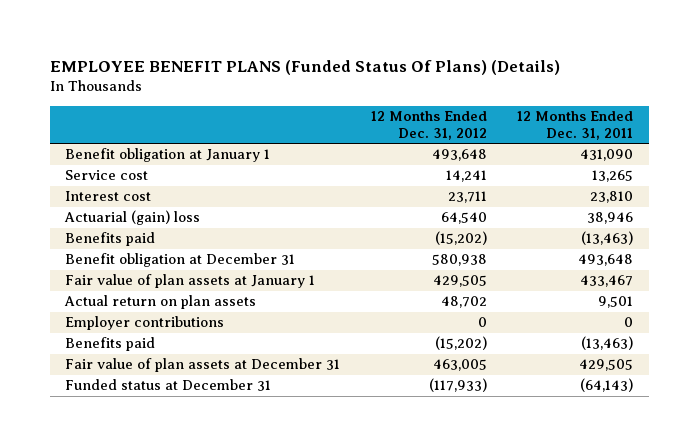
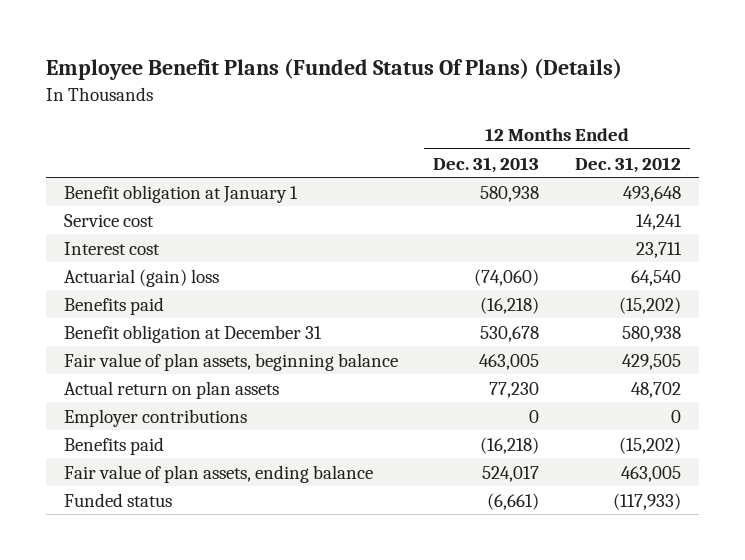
- EMPLOYEE BENEFIT PLANS (Funded Status Of Plans) (Details)
+ Employee Benefit Plans (Funded Status Of Plans) (Details)
- | 12 Months Ended Dec. 31, 2012 | 12 Months Ended Dec. 31, 2011
+ | 12 Months Ended Dec. 31, 2013 | 12 Months Ended Dec. 31, 2012
- Fair value of plan assets at January 1 | 429,505 | 433,467
+ Fair value of plan assets, beginning balance | 463,005 | 429,505
- Fair value of plan assets at December 31 | 463,005 | 429,505
- Funded status at December 31 | (117,933) | (64,143)
+ Fair value of plan assets, ending balance | 524,017 | 463,005
+ Funded status | (6,661) | (117,933)

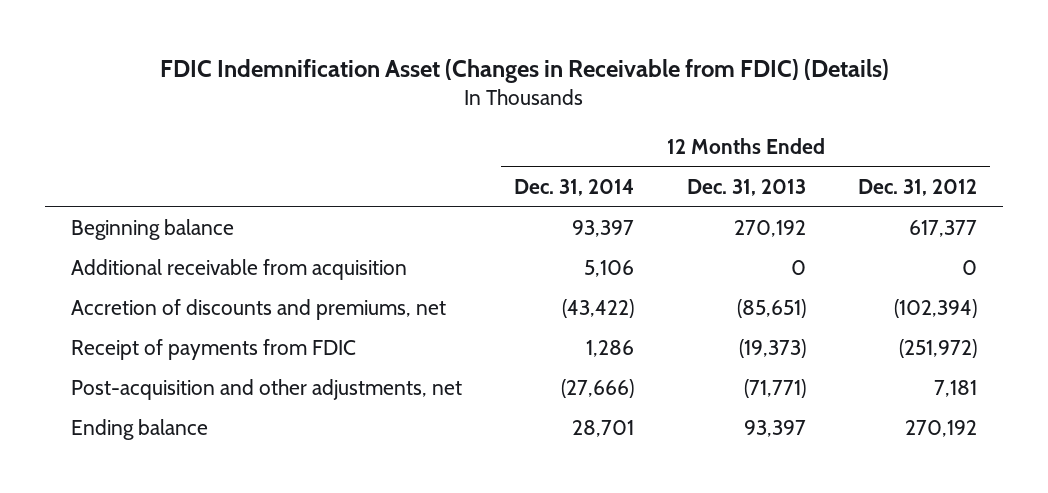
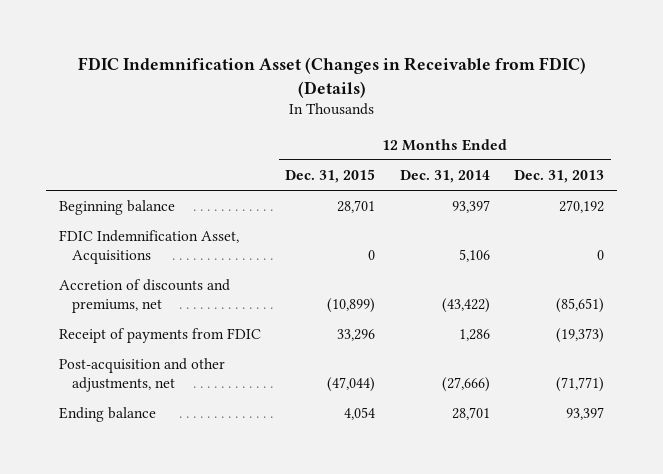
- | 12 Months Ended Dec. 31, 2014 | 12 Months Ended Dec. 31, 2013 | 12 Months Ended Dec. 31, 2012
+ | 12 Months Ended Dec. 31, 2015 | 12 Months Ended Dec. 31, 2014 | 12 Months Ended Dec. 31, 2013
- Additional receivable from acquisition | 5,106 | 0 | 0
+ FDIC Indemnification Asset, Acquisitions | 0 | 5,106 | 0

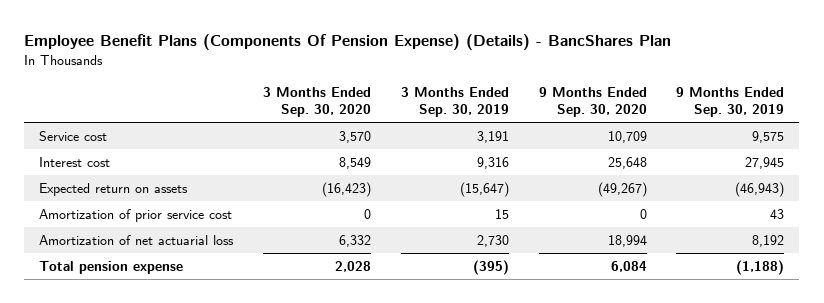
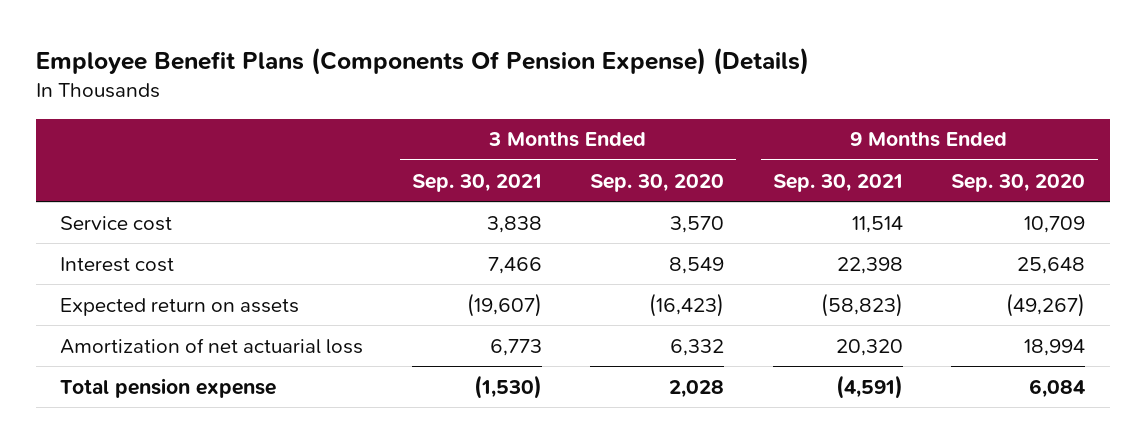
- Employee Benefit Plans (Components Of Pension Expense) (Details) - BancShares Plan
+ Employee Benefit Plans (Components Of Pension Expense) (Details)
- | 3 Months Ended Sep. 30, 2020 | 3 Months Ended Sep. 30, 2019 | 9 Months Ended Sep. 30, 2020 | 9 Months Ended Sep. 30, 2019
+ | 3 Months Ended Sep. 30, 2021 | 3 Months Ended Sep. 30, 2020 | 9 Months Ended Sep. 30, 2021 | 9 Months Ended Sep. 30, 2020
- Amortization of prior service cost | 0 | 15 | 0 | 43

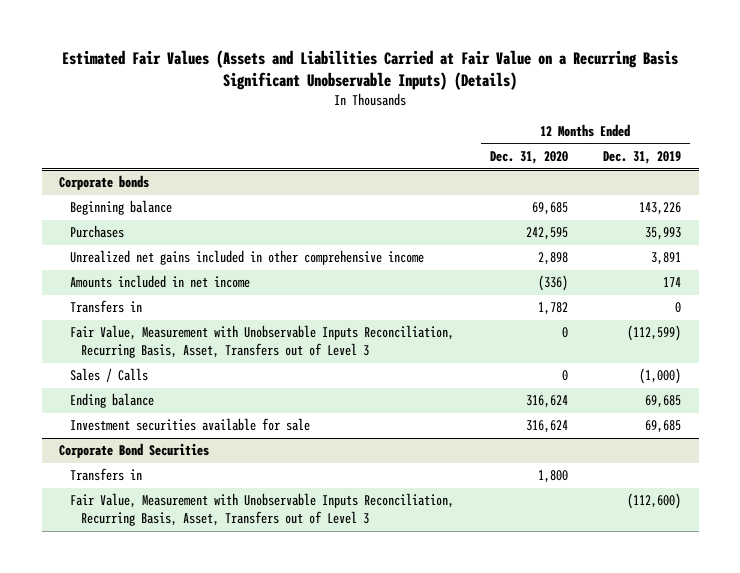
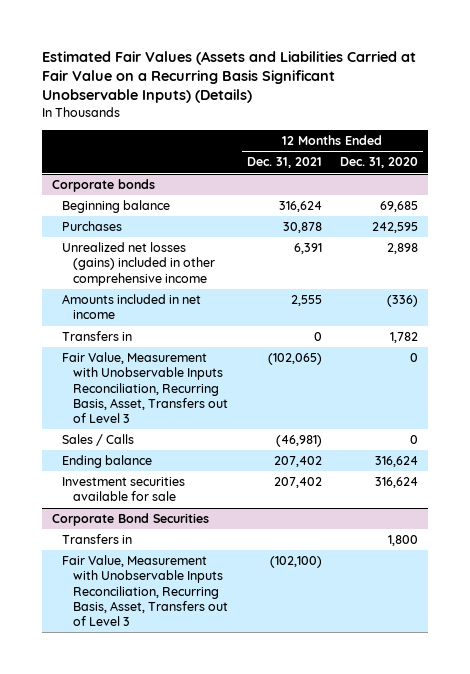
- | 12 Months Ended Dec. 31, 2020 | 12 Months Ended Dec. 31, 2019
+ | 12 Months Ended Dec. 31, 2021 | 12 Months Ended Dec. 31, 2020
@ Corporate bonds
- Unrealized net gains included in other comprehensive income | 2,898 | 3,891
+ Unrealized net losses (gains) included in other comprehensive income | 6,391 | 2,898

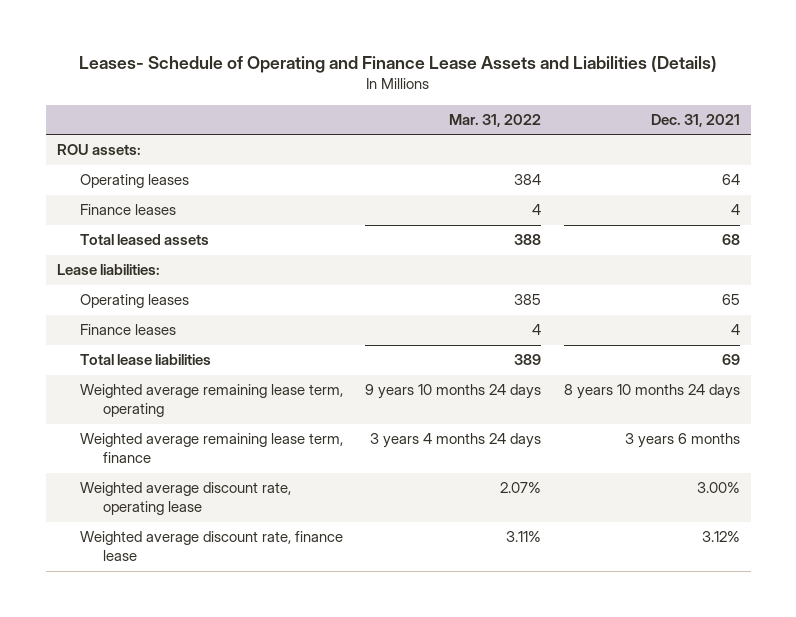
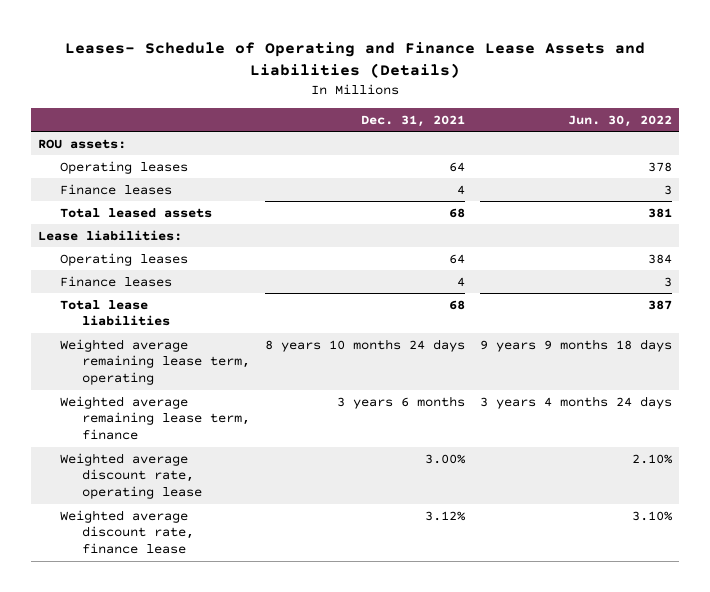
- | Mar. 31, 2022 | Dec. 31, 2021
+ | Dec. 31, 2021 | Jun. 30, 2022
- Operating leases | 385 | 65
+ Operating leases | 64 | 384
- Total lease liabilities | 389 | 69
+ Total lease liabilities | 68 | 387

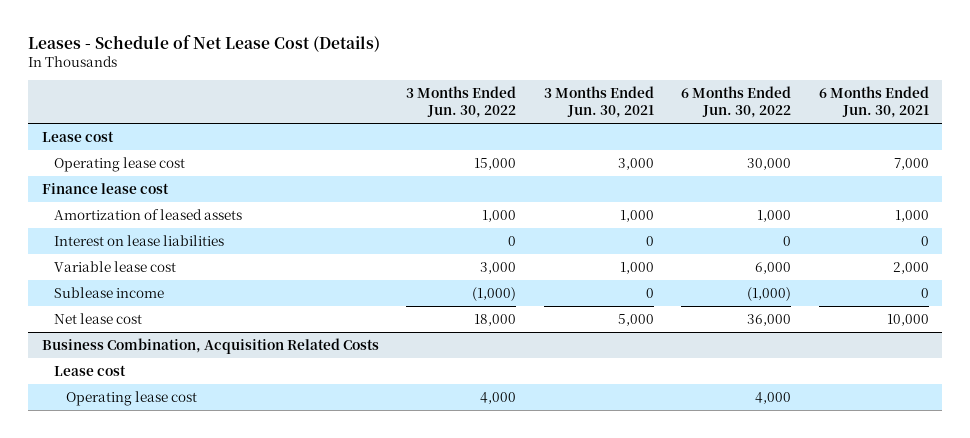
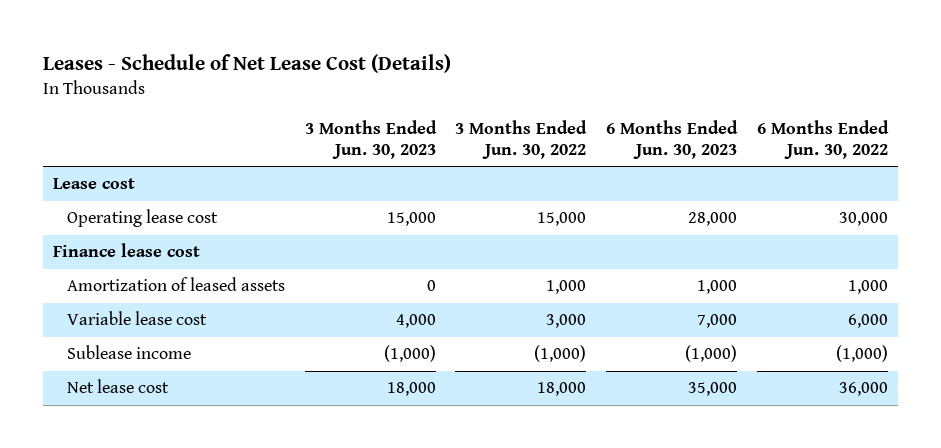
- | 3 Months Ended Jun. 30, 2022 | 3 Months Ended Jun. 30, 2021 | 6 Months Ended Jun. 30, 2022 | 6 Months Ended Jun. 30, 2021
+ | 3 Months Ended Jun. 30, 2023 | 3 Months Ended Jun. 30, 2022 | 6 Months Ended Jun. 30, 2023 | 6 Months Ended Jun. 30, 2022
- Interest on lease liabilities | 0 | 0 | 0 | 0
- Business Combination, Acquisition Related Costs
- Lease cost
- Operating lease cost | 4,000 | | 4,000 |

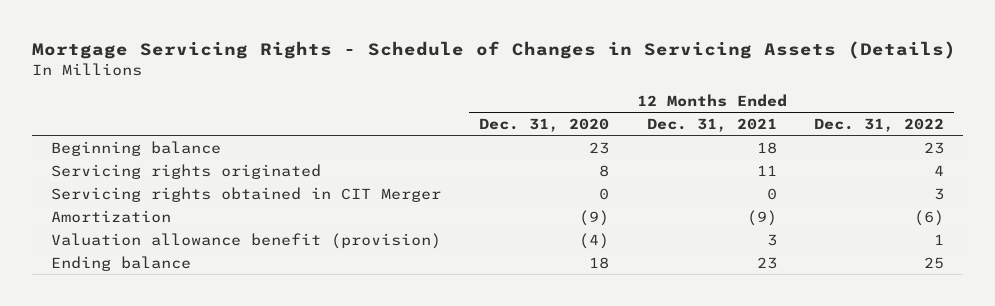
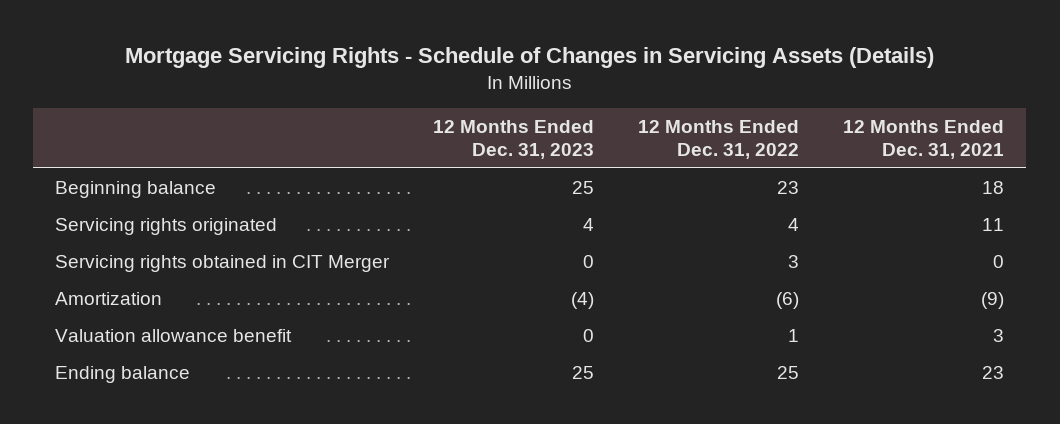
- | 12 Months Ended Dec. 31, 2020 | 12 Months Ended Dec. 31, 2021 | 12 Months Ended Dec. 31, 2022
+ | 12 Months Ended Dec. 31, 2023 | 12 Months Ended Dec. 31, 2022 | 12 Months Ended Dec. 31, 2021
- Valuation allowance benefit (provision) | (4) | 3 | 1
+ Valuation allowance benefit | 0 | 1 | 3

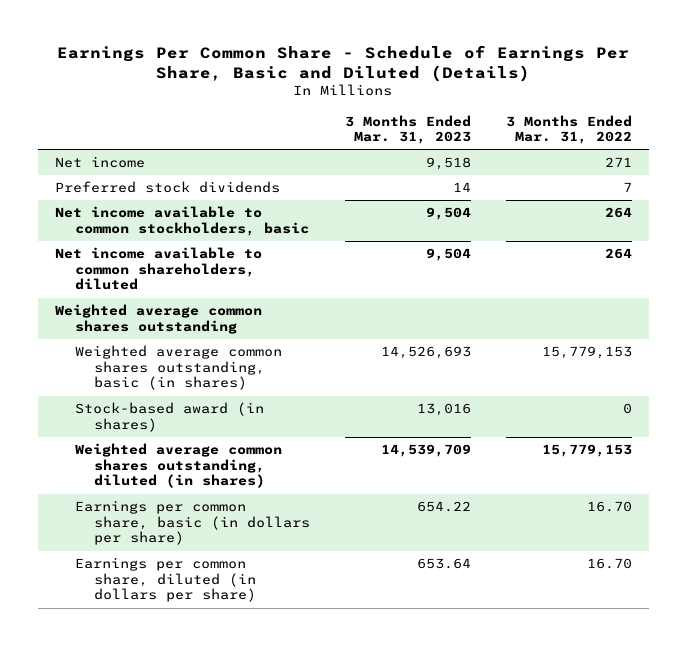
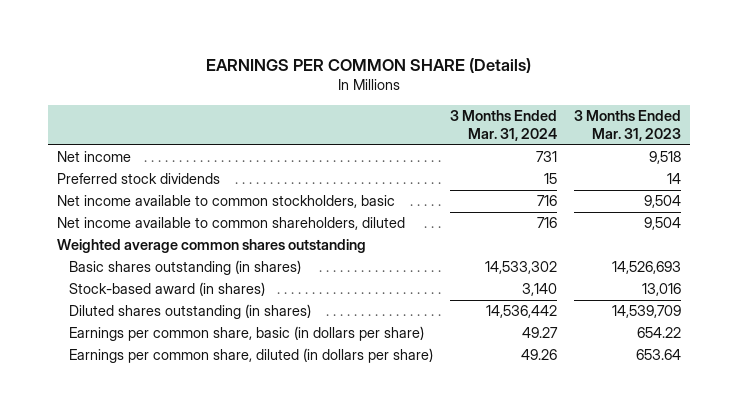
- Earnings Per Common Share - Schedule of Earnings Per Share, Basic and Diluted (Details)
+ EARNINGS PER COMMON SHARE (Details)
- | 3 Months Ended Mar. 31, 2023 | 3 Months Ended Mar. 31, 2022
+ | 3 Months Ended Mar. 31, 2024 | 3 Months Ended Mar. 31, 2023
- Weighted average common shares outstanding, basic (in shares) | 14,526,693 | 15,779,153
+ Basic shares outstanding (in shares) | 14,533,302 | 14,526,693
- Weighted average common shares outstanding, diluted (in shares) | 14,539,709 | 15,779,153
+ Diluted shares outstanding (in shares) | 14,536,442 | 14,539,709

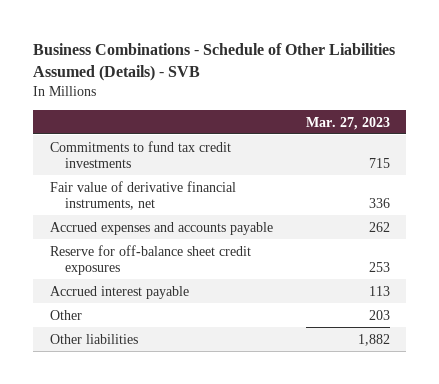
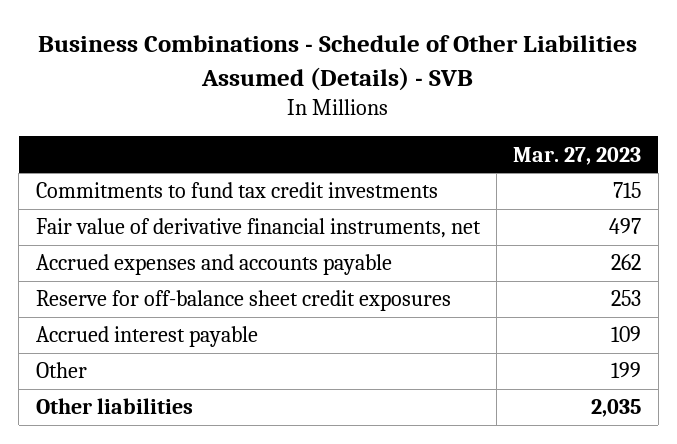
- Fair value of derivative financial instruments, net | 336
+ Fair value of derivative financial instruments, net | 497
- Accrued interest payable | 113
- Other | 203
- Other liabilities | 1,882
+ Accrued interest payable | 109
+ Other | 199
+ Other liabilities | 2,035

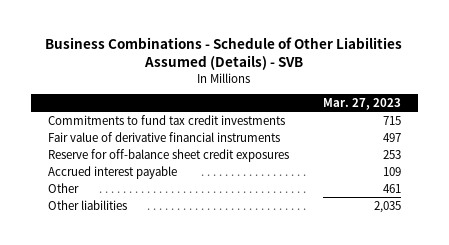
- Fair value of derivative financial instruments, net | 497
- Accrued expenses and accounts payable | 262
+ Fair value of derivative financial instruments | 497
- Other | 199
+ Other | 461

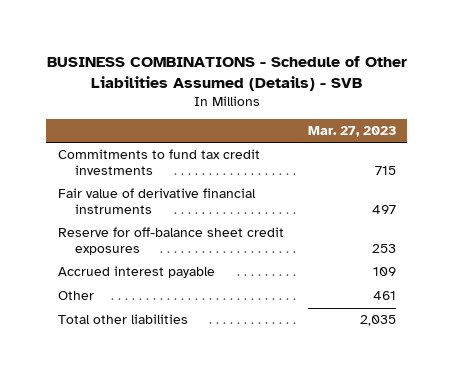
- Business Combinations - Schedule of Other Liabilities Assumed (Details) - SVB
+ BUSINESS COMBINATIONS - Schedule of Other Liabilities Assumed (Details) - SVB
- Other liabilities | 2,035
+ Total other liabilities | 2,035

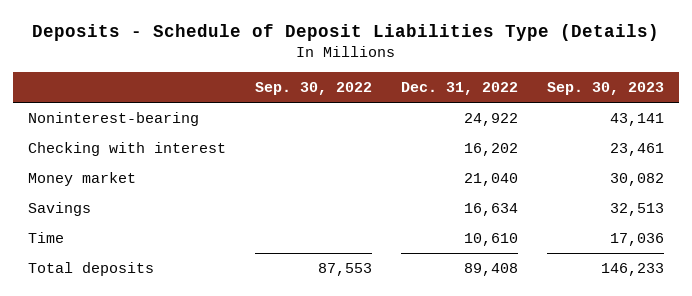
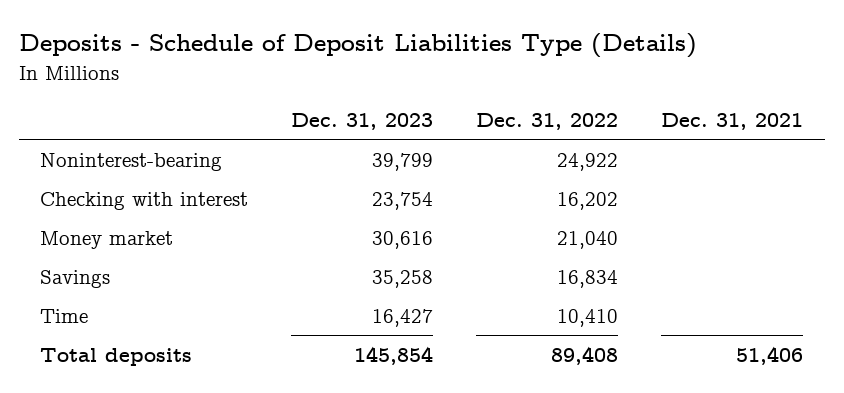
- | Sep. 30, 2022 | Dec. 31, 2022 | Sep. 30, 2023
+ | Dec. 31, 2023 | Dec. 31, 2022 | Dec. 31, 2021
- Savings | | 16,634 | 32,513
- Time | | 10,610 | 17,036
+ Savings | 35,258 | 16,834 |
+ Time | 16,427 | 10,410 |

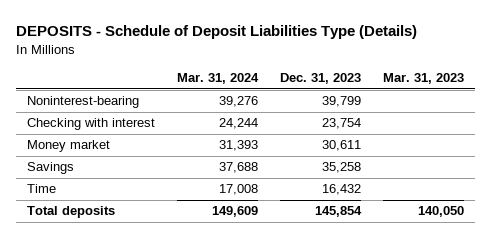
- Deposits - Schedule of Deposit Liabilities Type (Details)
+ DEPOSITS - Schedule of Deposit Liabilities Type (Details)
- | Dec. 31, 2023 | Dec. 31, 2022 | Dec. 31, 2021
+ | Mar. 31, 2024 | Dec. 31, 2023 | Mar. 31, 2023
- Money market | 30,616 | 21,040 |
+ Money market | 31,393 | 30,611 |
- Time | 16,427 | 10,410 |
+ Time | 17,008 | 16,432 |

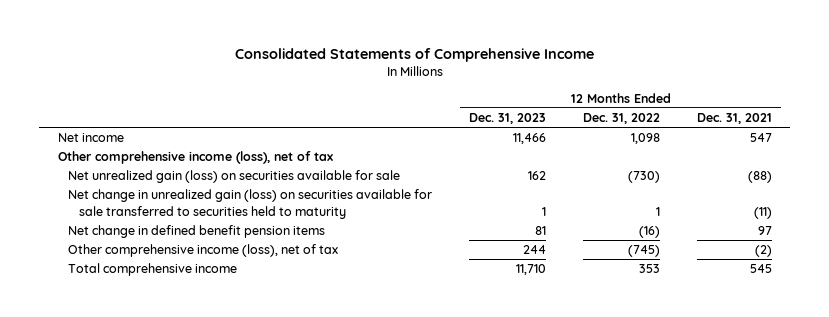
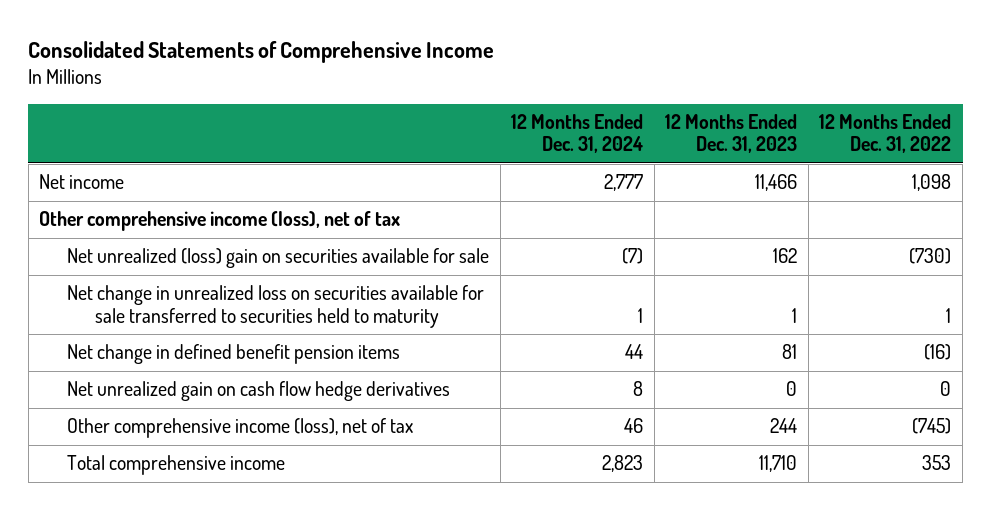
- | 12 Months Ended Dec. 31, 2023 | 12 Months Ended Dec. 31, 2022 | 12 Months Ended Dec. 31, 2021
+ | 12 Months Ended Dec. 31, 2024 | 12 Months Ended Dec. 31, 2023 | 12 Months Ended Dec. 31, 2022
- Net unrealized gain (loss) on securities available for sale | 162 | (730) | (88)
- Net change in unrealized gain (loss) on securities available for sale transferred to securities held to maturity | 1 | 1 | (11)
+ Net unrealized (loss) gain on securities available for sale | (7) | 162 | (730)
+ Net change in unrealized loss on securities available for sale transferred to securities held to maturity | 1 | 1 | 1
+ Net unrealized gain on cash flow hedge derivatives | 8 | 0 | 0

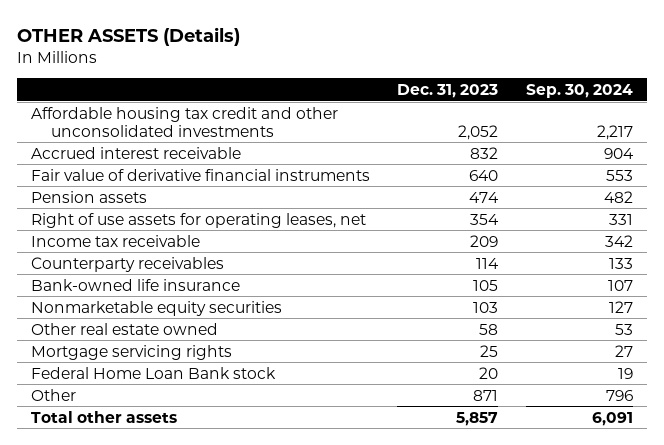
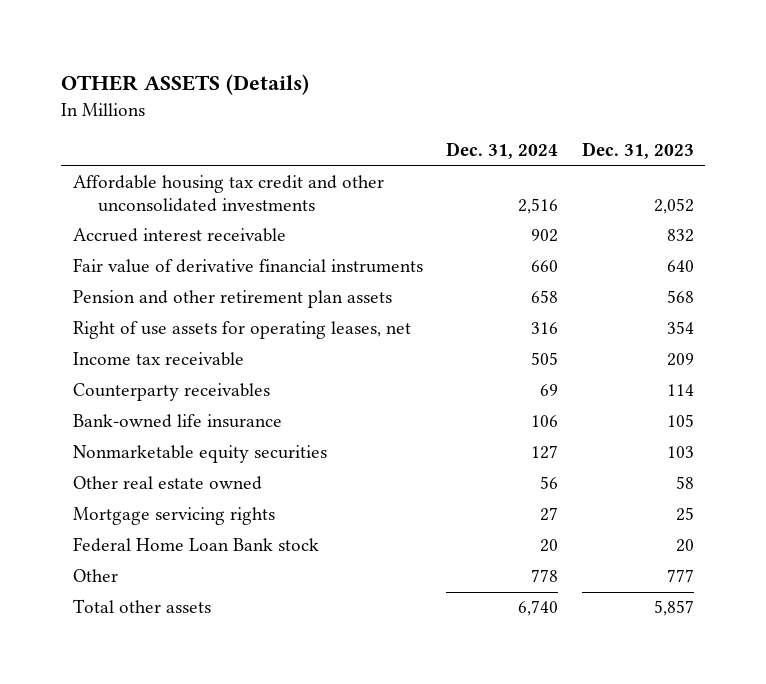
- | Dec. 31, 2023 | Sep. 30, 2024
+ | Dec. 31, 2024 | Dec. 31, 2023
- Pension assets | 474 | 482
+ Pension and other retirement plan assets | 658 | 568
- Other | 871 | 796
+ Other | 778 | 777

